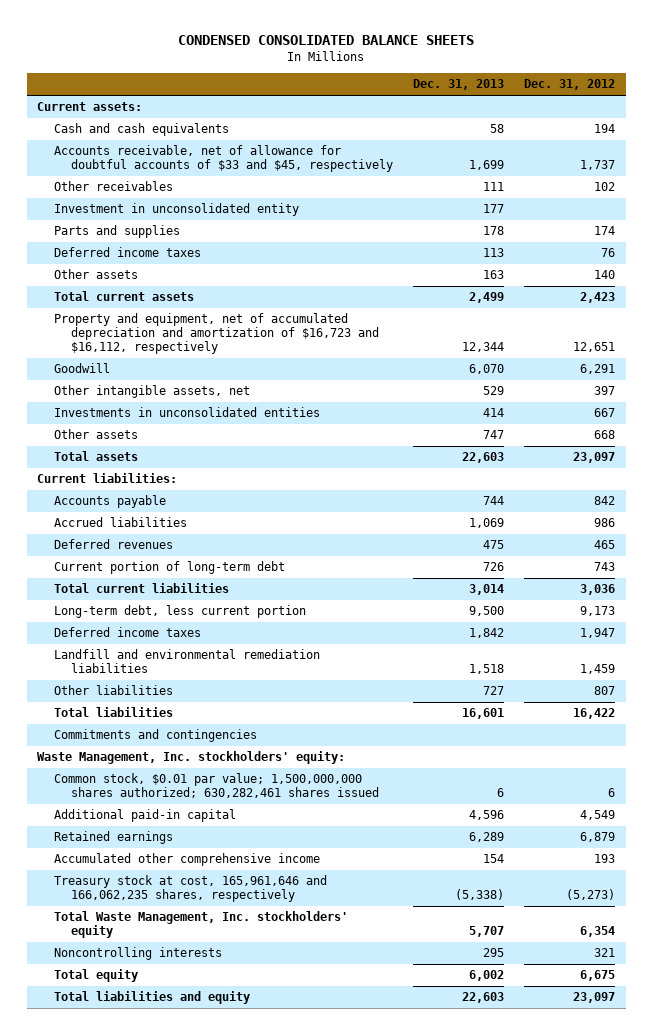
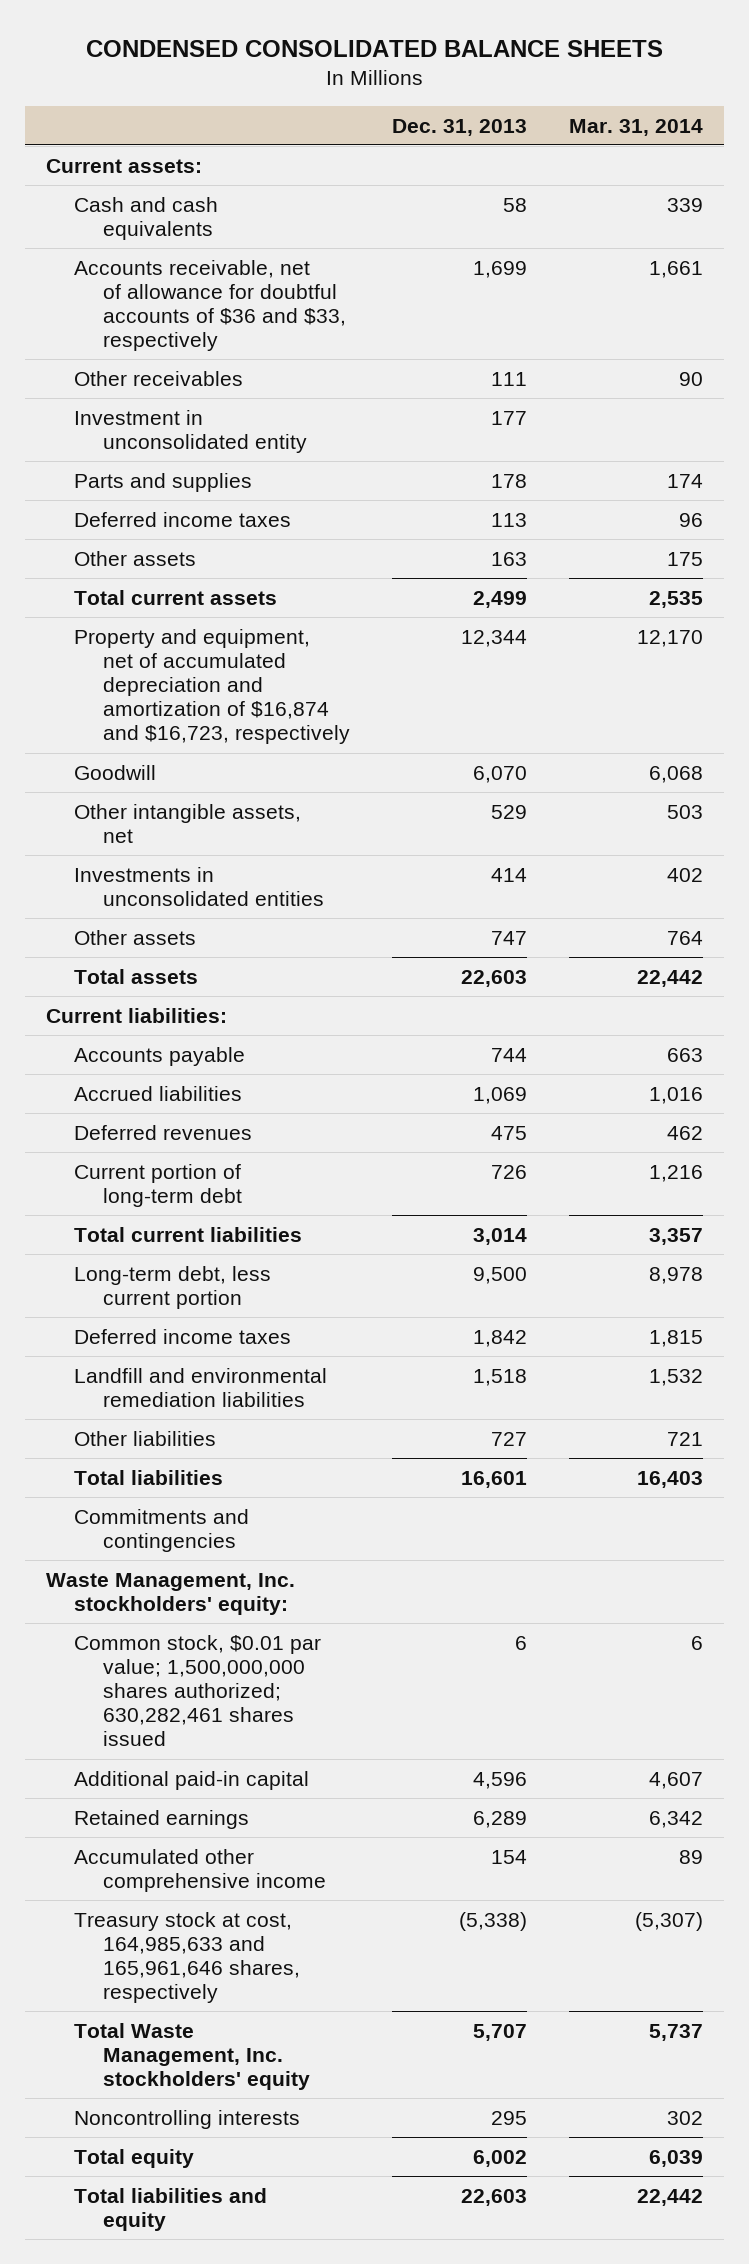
- | Dec. 31, 2013 | Dec. 31, 2012
+ | Dec. 31, 2013 | Mar. 31, 2014
- Accounts receivable, net of allowance for doubtful accounts of $33 and $45, respectively | 1,699 | 1,737
+ Accounts receivable, net of allowance for doubtful accounts of $36 and $33, respectively | 1,699 | 1,661
- Property and equipment, net of accumulated depreciation and amortization of $16,723 and $16,112, respectively | 12,344 | 12,651
+ Property and equipment, net of accumulated depreciation and amortization of $16,874 and $16,723, respectively | 12,344 | 12,170
- Treasury stock at cost, 165,961,646 and 166,062,235 shares, respectively | (5,338) | (5,273)
+ Treasury stock at cost, 164,985,633 and 165,961,646 shares, respectively | (5,338) | (5,307)

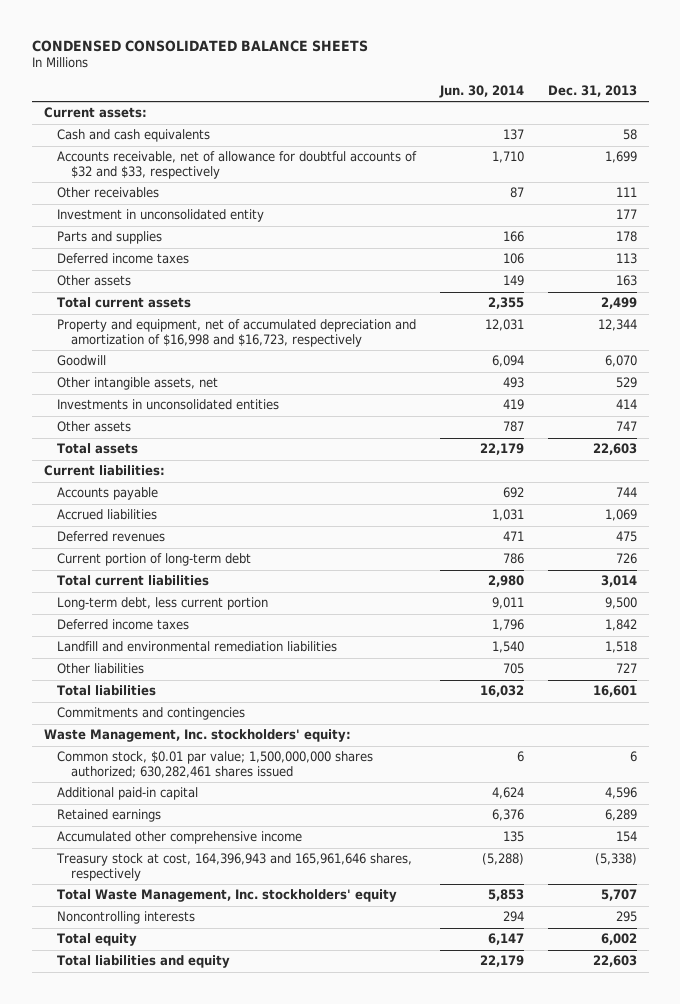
- | Dec. 31, 2013 | Mar. 31, 2014
+ | Jun. 30, 2014 | Dec. 31, 2013
- Accounts receivable, net of allowance for doubtful accounts of $36 and $33, respectively | 1,699 | 1,661
+ Accounts receivable, net of allowance for doubtful accounts of $32 and $33, respectively | 1,710 | 1,699
- Property and equipment, net of accumulated depreciation and amortization of $16,874 and $16,723, respectively | 12,344 | 12,170
+ Property and equipment, net of accumulated depreciation and amortization of $16,998 and $16,723, respectively | 12,031 | 12,344
- Treasury stock at cost, 164,985,633 and 165,961,646 shares, respectively | (5,338) | (5,307)
+ Treasury stock at cost, 164,396,943 and 165,961,646 shares, respectively | (5,288) | (5,338)

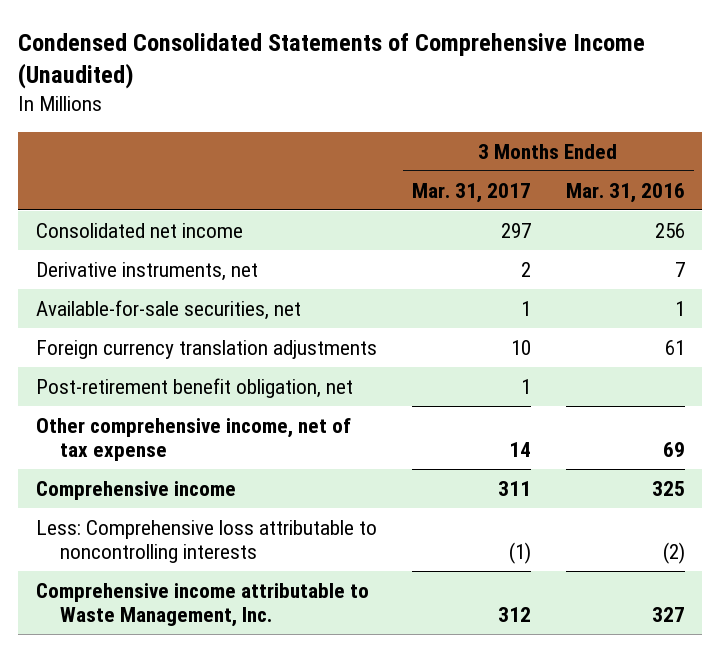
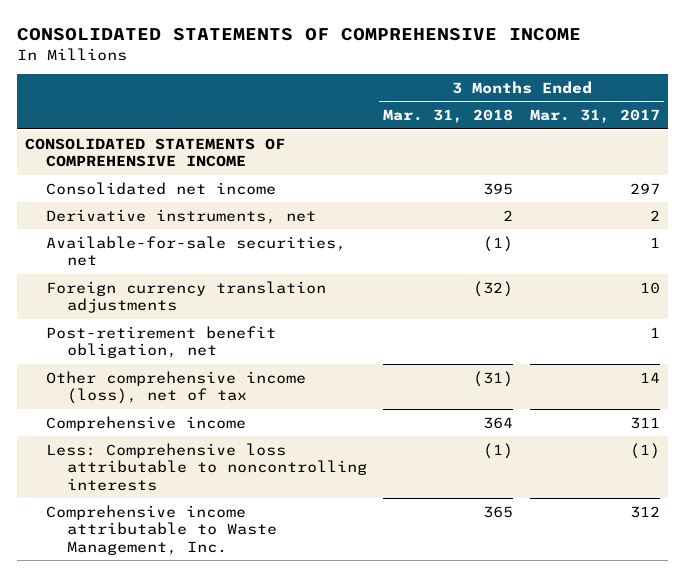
- Condensed Consolidated Statements of Comprehensive Income (Unaudited)
+ CONSOLIDATED STATEMENTS OF COMPREHENSIVE INCOME
- | 3 Months Ended Mar. 31, 2017 | 3 Months Ended Mar. 31, 2016
+ | 3 Months Ended Mar. 31, 2018 | 3 Months Ended Mar. 31, 2017
+ CONSOLIDATED STATEMENTS OF COMPREHENSIVE INCOME
- Other comprehensive income, net of tax expense | 14 | 69
+ Other comprehensive income (loss), net of tax | (31) | 14

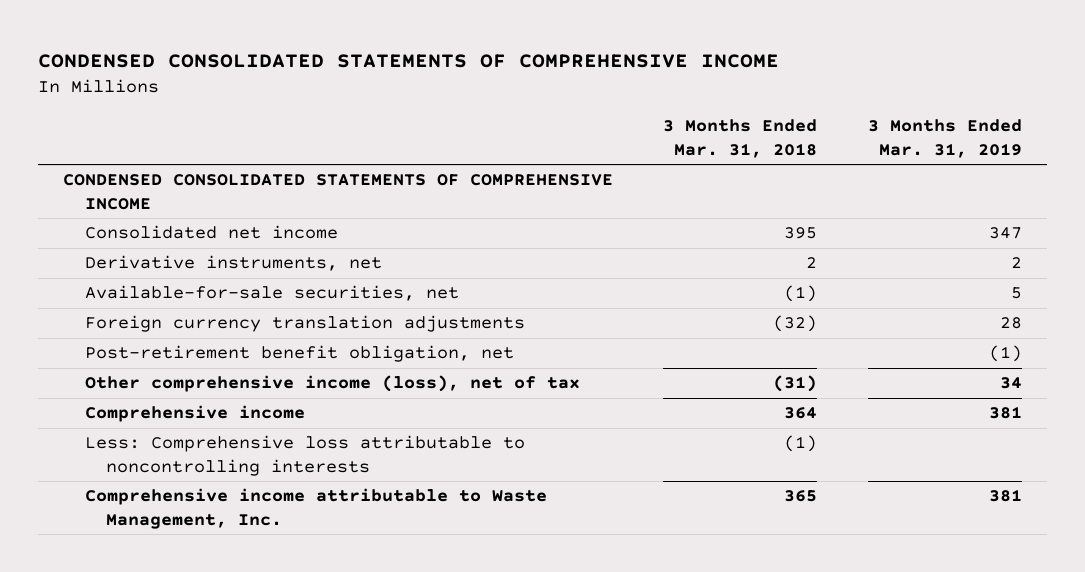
- CONSOLIDATED STATEMENTS OF COMPREHENSIVE INCOME
+ CONDENSED CONSOLIDATED STATEMENTS OF COMPREHENSIVE INCOME
- | 3 Months Ended Mar. 31, 2018 | 3 Months Ended Mar. 31, 2017
+ | 3 Months Ended Mar. 31, 2018 | 3 Months Ended Mar. 31, 2019
- CONSOLIDATED STATEMENTS OF COMPREHENSIVE INCOME
+ CONDENSED CONSOLIDATED STATEMENTS OF COMPREHENSIVE INCOME

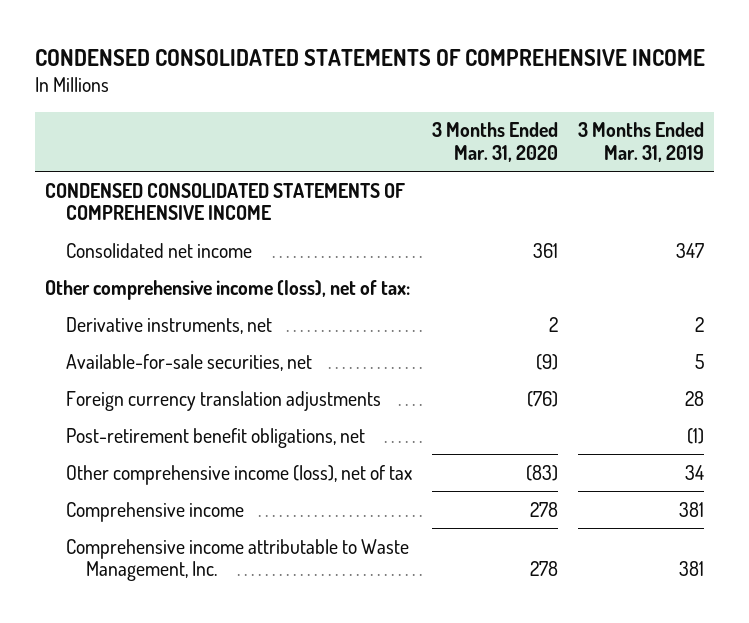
- | 3 Months Ended Mar. 31, 2018 | 3 Months Ended Mar. 31, 2019
+ | 3 Months Ended Mar. 31, 2020 | 3 Months Ended Mar. 31, 2019
+ Other comprehensive income (loss), net of tax:
- Post-retirement benefit obligation, net | | (1)
+ Post-retirement benefit obligations, net | | (1)
- Less: Comprehensive loss attributable to noncontrolling interests | (1) |

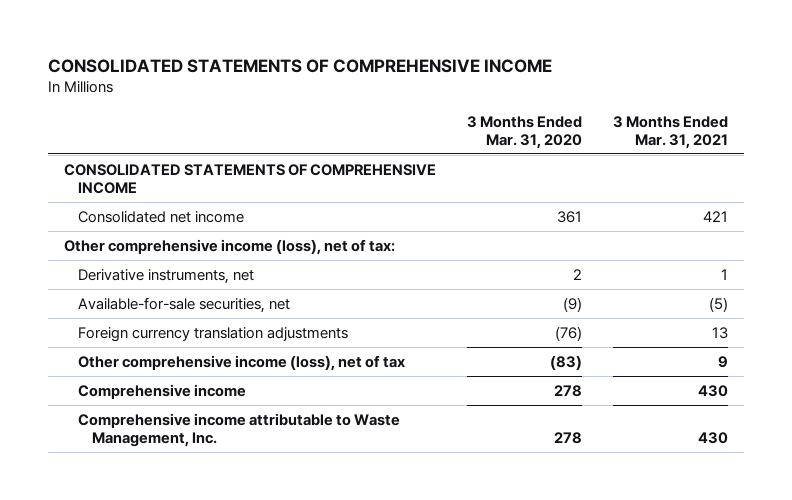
- CONDENSED CONSOLIDATED STATEMENTS OF COMPREHENSIVE INCOME
+ CONSOLIDATED STATEMENTS OF COMPREHENSIVE INCOME
- | 3 Months Ended Mar. 31, 2020 | 3 Months Ended Mar. 31, 2019
+ | 3 Months Ended Mar. 31, 2020 | 3 Months Ended Mar. 31, 2021
- CONDENSED CONSOLIDATED STATEMENTS OF COMPREHENSIVE INCOME
+ CONSOLIDATED STATEMENTS OF COMPREHENSIVE INCOME
- Post-retirement benefit obligations, net | | (1)

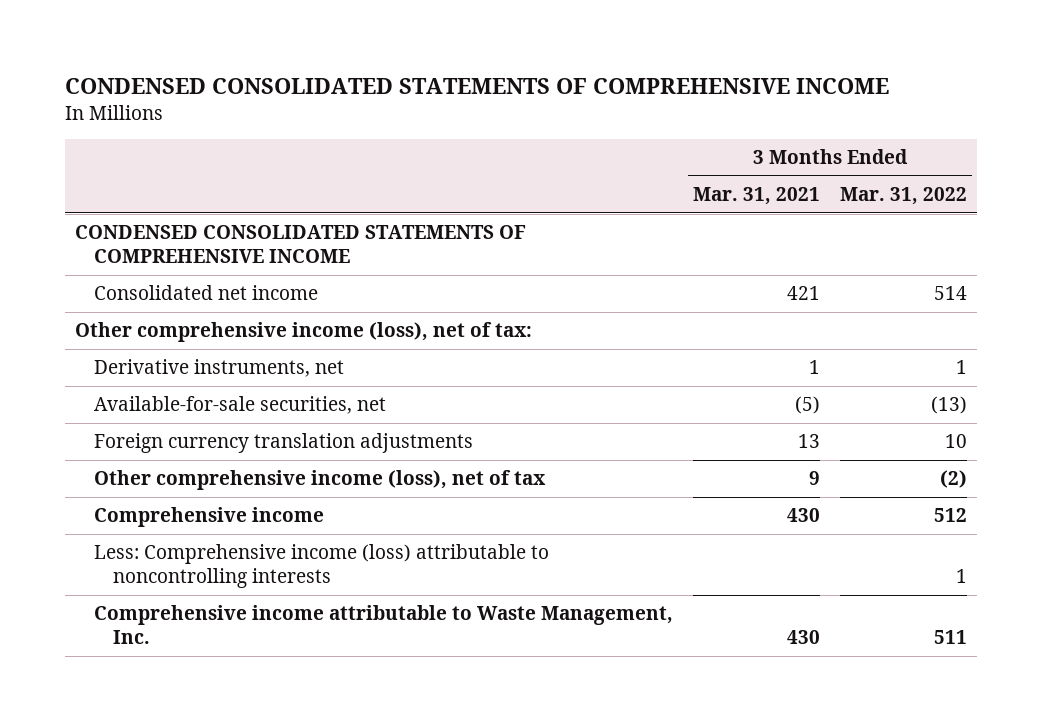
- CONSOLIDATED STATEMENTS OF COMPREHENSIVE INCOME
+ CONDENSED CONSOLIDATED STATEMENTS OF COMPREHENSIVE INCOME
- | 3 Months Ended Mar. 31, 2020 | 3 Months Ended Mar. 31, 2021
+ | 3 Months Ended Mar. 31, 2021 | 3 Months Ended Mar. 31, 2022
- CONSOLIDATED STATEMENTS OF COMPREHENSIVE INCOME
+ CONDENSED CONSOLIDATED STATEMENTS OF COMPREHENSIVE INCOME
+ Less: Comprehensive income (loss) attributable to noncontrolling interests | | 1

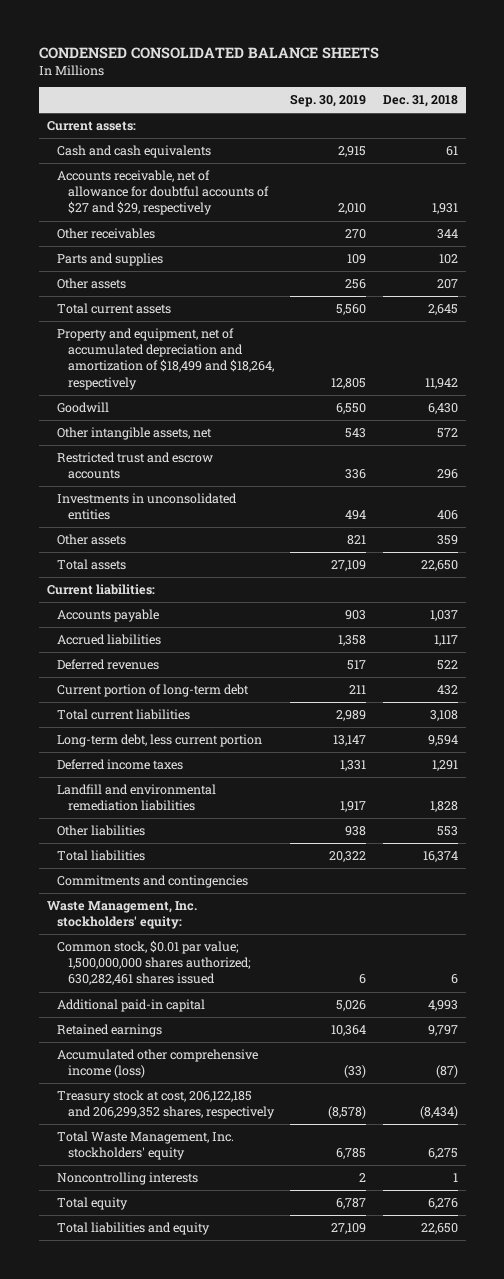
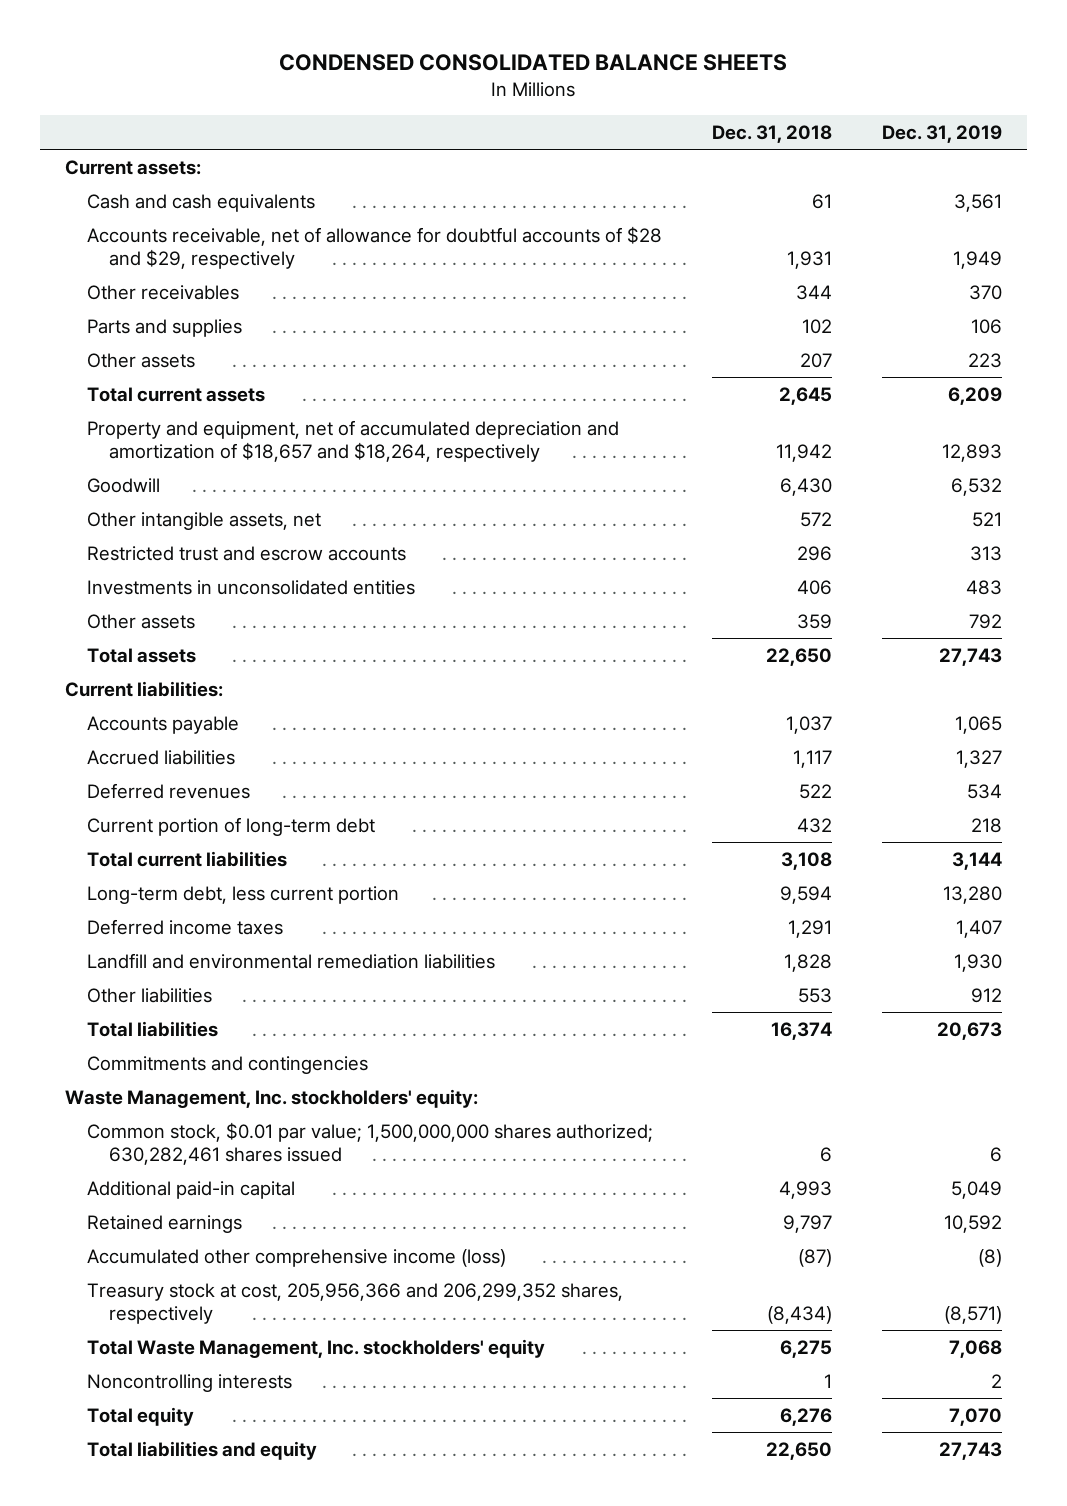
- | Sep. 30, 2019 | Dec. 31, 2018
+ | Dec. 31, 2018 | Dec. 31, 2019
- Accounts receivable, net of allowance for doubtful accounts of $27 and $29, respectively | 2,010 | 1,931
+ Accounts receivable, net of allowance for doubtful accounts of $28 and $29, respectively | 1,931 | 1,949
- Property and equipment, net of accumulated depreciation and amortization of $18,499 and $18,264, respectively | 12,805 | 11,942
+ Property and equipment, net of accumulated depreciation and amortization of $18,657 and $18,264, respectively | 11,942 | 12,893
- Treasury stock at cost, 206,122,185 and 206,299,352 shares, respectively | (8,578) | (8,434)
+ Treasury stock at cost, 205,956,366 and 206,299,352 shares, respectively | (8,434) | (8,571)

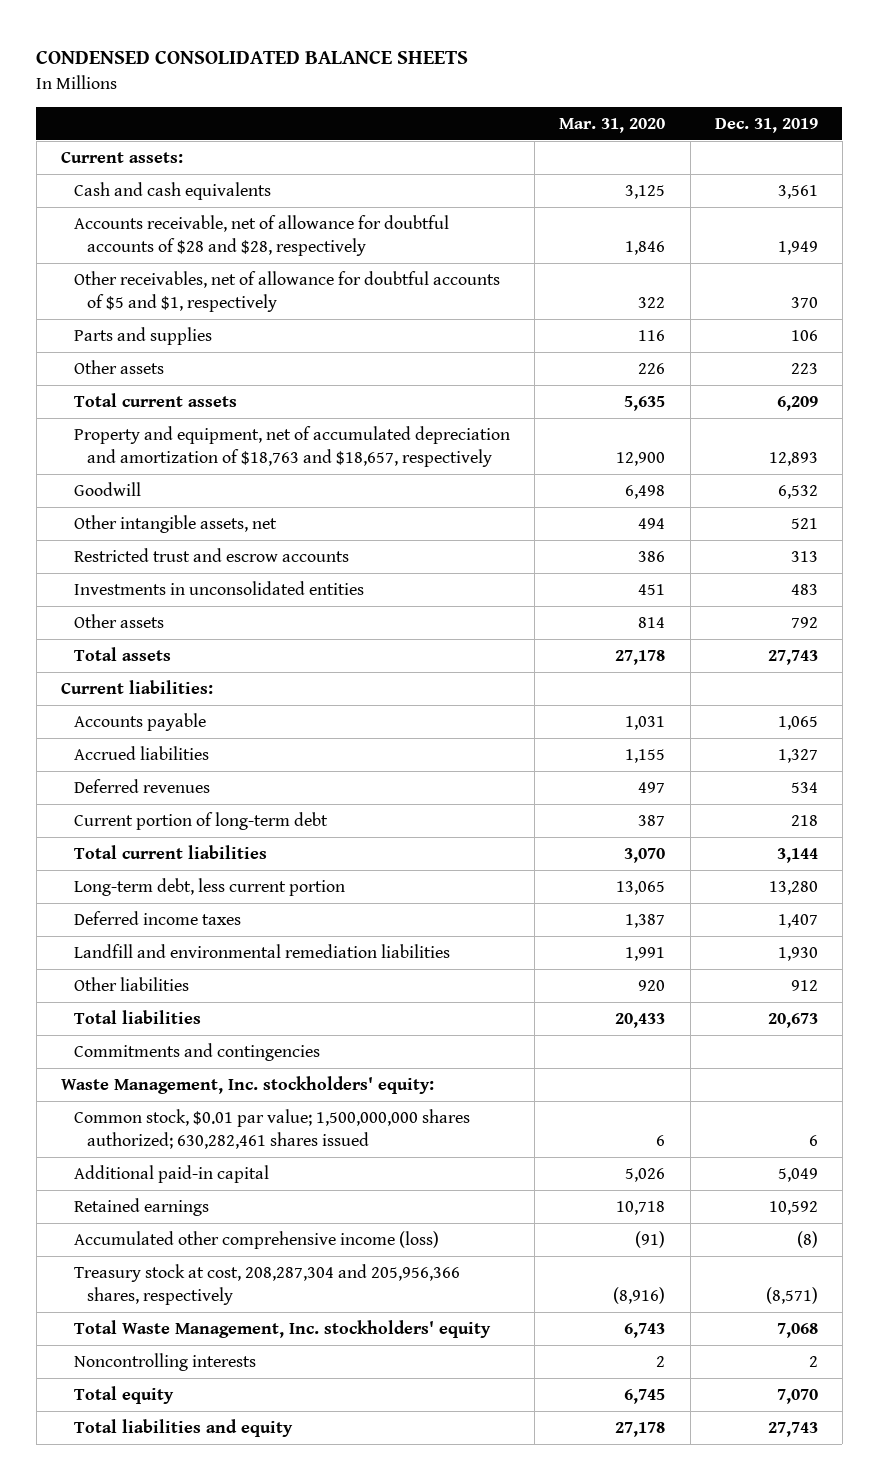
- | Dec. 31, 2018 | Dec. 31, 2019
+ | Mar. 31, 2020 | Dec. 31, 2019
- Accounts receivable, net of allowance for doubtful accounts of $28 and $29, respectively | 1,931 | 1,949
- Other receivables | 344 | 370
+ Accounts receivable, net of allowance for doubtful accounts of $28 and $28, respectively | 1,846 | 1,949
+ Other receivables, net of allowance for doubtful accounts of $5 and $1, respectively | 322 | 370
- Property and equipment, net of accumulated depreciation and amortization of $18,657 and $18,264, respectively | 11,942 | 12,893
+ Property and equipment, net of accumulated depreciation and amortization of $18,763 and $18,657, respectively | 12,900 | 12,893
- Treasury stock at cost, 205,956,366 and 206,299,352 shares, respectively | (8,434) | (8,571)
+ Treasury stock at cost, 208,287,304 and 205,956,366 shares, respectively | (8,916) | (8,571)

